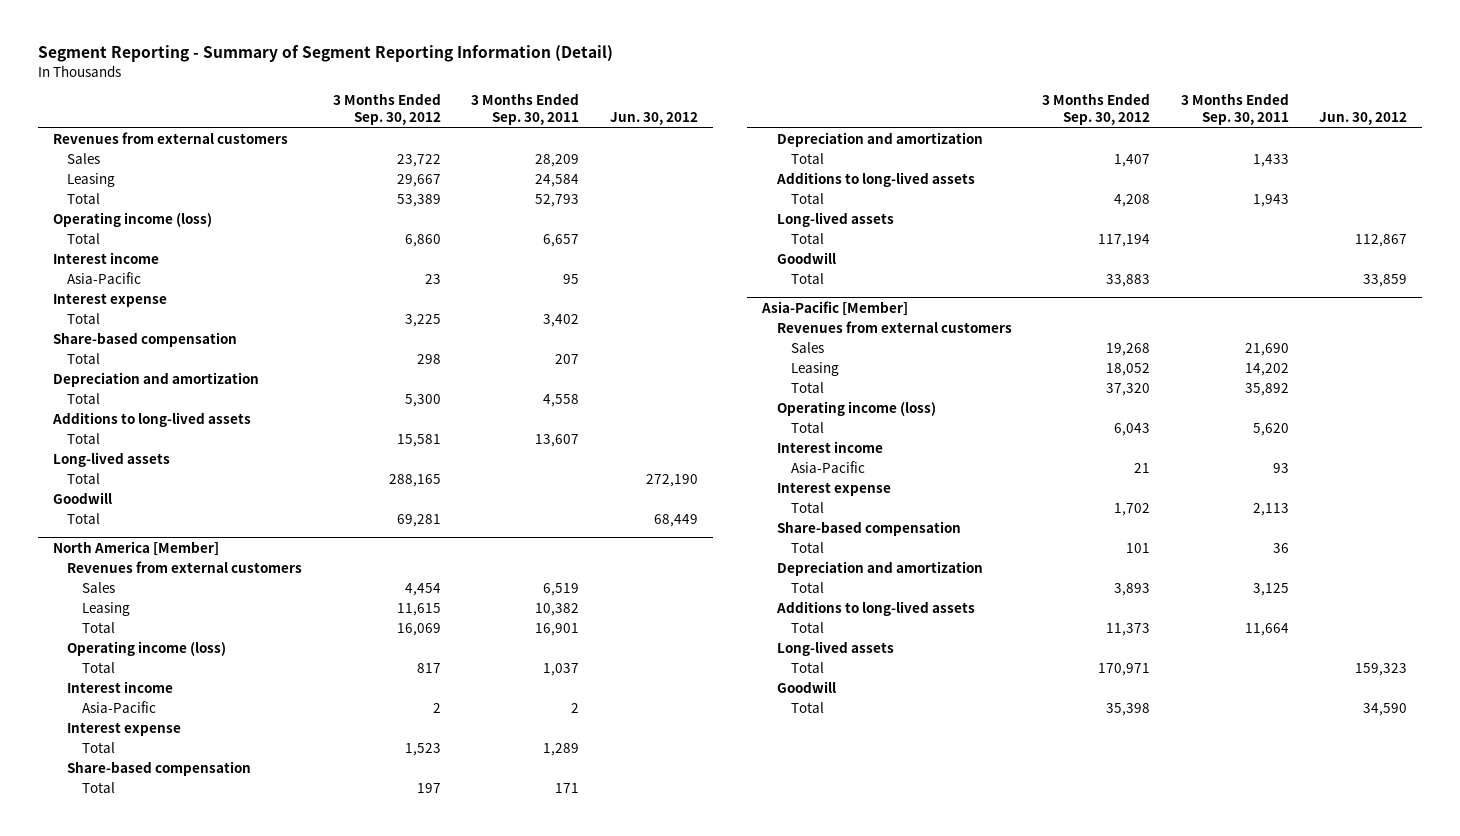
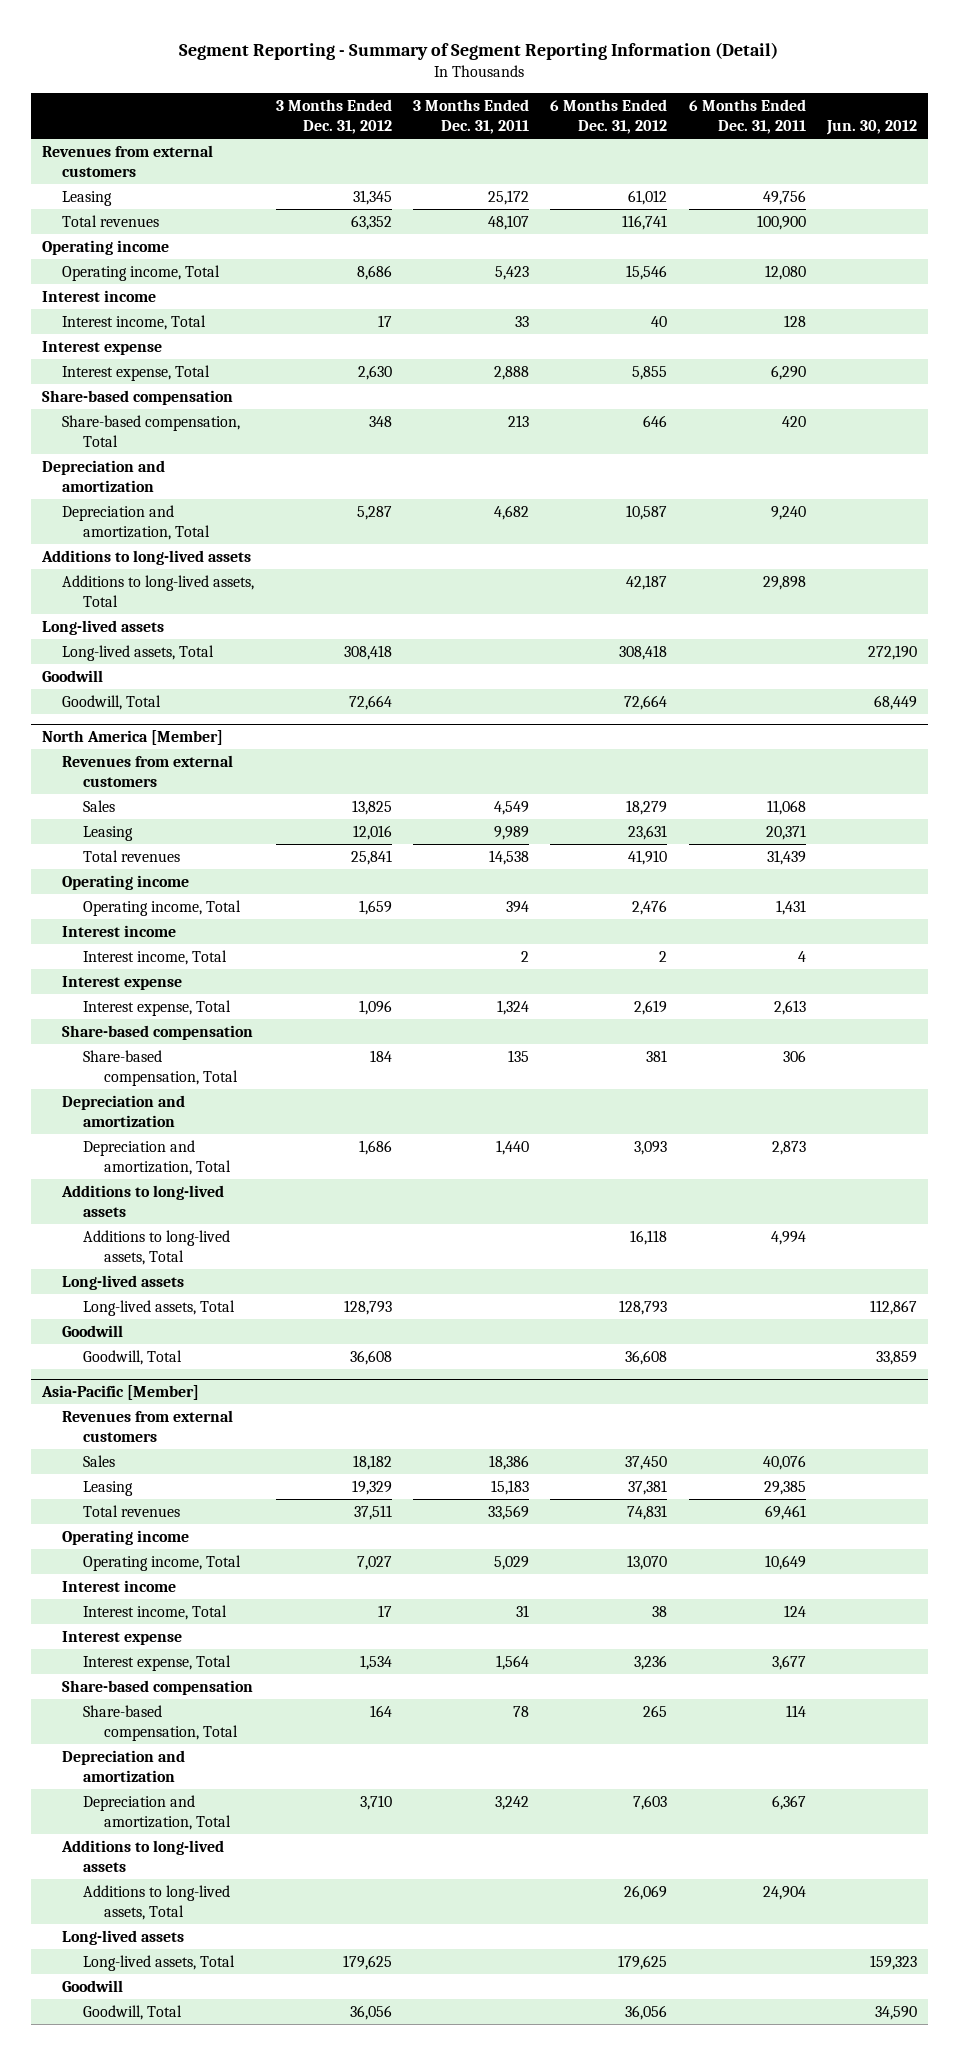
- | 3 Months Ended Sep. 30, 2012 | 3 Months Ended Sep. 30, 2011 | Jun. 30, 2012
+ | 3 Months Ended Dec. 31, 2012 | 3 Months Ended Dec. 31, 2011 | 6 Months Ended Dec. 31, 2012 | 6 Months Ended Dec. 31, 2011 | Jun. 30, 2012
- Sales | 23,722 | 28,209 |
- Total | 53,389 | 52,793 |
- Operating income (loss)
- Total | 6,860 | 6,657 |
+ Total revenues | 63,352 | 48,107 | 116,741 | 100,900 |
+ Operating income
+ Operating income, Total | 8,686 | 5,423 | 15,546 | 12,080 |
- Asia-Pacific | 23 | 95 |
+ Interest income, Total | 17 | 33 | 40 | 128 |
- Total | 3,225 | 3,402 |
+ Interest expense, Total | 2,630 | 2,888 | 5,855 | 6,290 |
- Total | 298 | 207 |
+ Share-based compensation, Total | 348 | 213 | 646 | 420 |
- Total | 5,300 | 4,558 |
+ Depreciation and amortization, Total | 5,287 | 4,682 | 10,587 | 9,240 |
- Total | 15,581 | 13,607 |
+ Additions to long-lived assets, Total | | | 42,187 | 29,898 |
- Total | 288,165 | | 272,190
+ Long-lived assets, Total | 308,418 | | 308,418 | | 272,190
- Total | 69,281 | | 68,449
+ Goodwill, Total | 72,664 | | 72,664 | | 68,449
@ North America [Member]
- Total | 16,069 | 16,901 |
- Operating income (loss)
- Total | 817 | 1,037 |
+ Total revenues | 25,841 | 14,538 | 41,910 | 31,439 |
+ Operating income
+ Operating income, Total | 1,659 | 394 | 2,476 | 1,431 |
- Asia-Pacific | 2 | 2 |
+ Interest income, Total | | 2 | 2 | 4 |
- Total | 1,523 | 1,289 |
+ Interest expense, Total | 1,096 | 1,324 | 2,619 | 2,613 |
- Total | 197 | 171 |
+ Share-based compensation, Total | 184 | 135 | 381 | 306 |
- Total | 1,407 | 1,433 |
+ Depreciation and amortization, Total | 1,686 | 1,440 | 3,093 | 2,873 |
- Total | 4,208 | 1,943 |
+ Additions to long-lived assets, Total | | | 16,118 | 4,994 |
- Total | 117,194 | | 112,867
+ Long-lived assets, Total | 128,793 | | 128,793 | | 112,867
- Total | 33,883 | | 33,859
+ Goodwill, Total | 36,608 | | 36,608 | | 33,859
@ Asia-Pacific [Member]
- Total | 37,320 | 35,892 |
- Operating income (loss)
- Total | 6,043 | 5,620 |
+ Total revenues | 37,511 | 33,569 | 74,831 | 69,461 |
+ Operating income
+ Operating income, Total | 7,027 | 5,029 | 13,070 | 10,649 |
- Asia-Pacific | 21 | 93 |
+ Interest income, Total | 17 | 31 | 38 | 124 |
- Total | 1,702 | 2,113 |
+ Interest expense, Total | 1,534 | 1,564 | 3,236 | 3,677 |
- Total | 101 | 36 |
+ Share-based compensation, Total | 164 | 78 | 265 | 114 |
- Total | 3,893 | 3,125 |
+ Depreciation and amortization, Total | 3,710 | 3,242 | 7,603 | 6,367 |
- Total | 11,373 | 11,664 |
+ Additions to long-lived assets, Total | | | 26,069 | 24,904 |
- Total | 170,971 | | 159,323
+ Long-lived assets, Total | 179,625 | | 179,625 | | 159,323
- Total | 35,398 | | 34,590
+ Goodwill, Total | 36,056 | | 36,056 | | 34,590

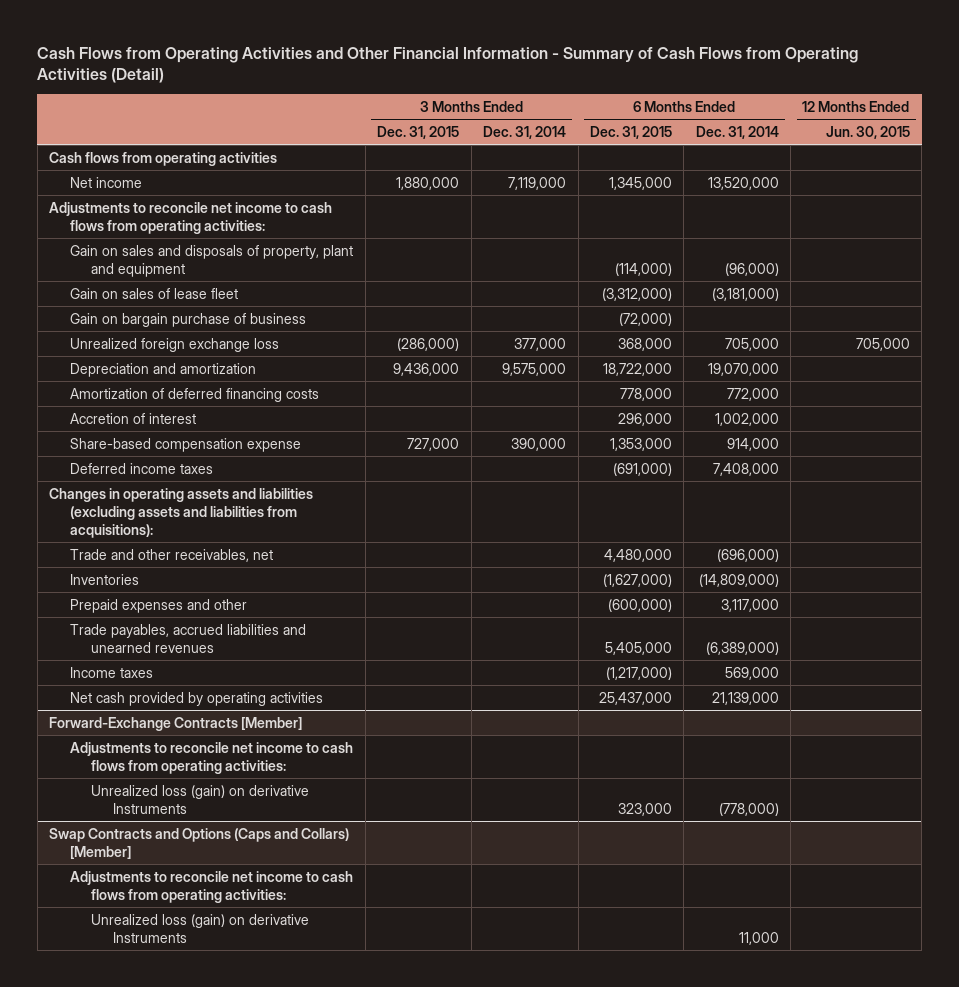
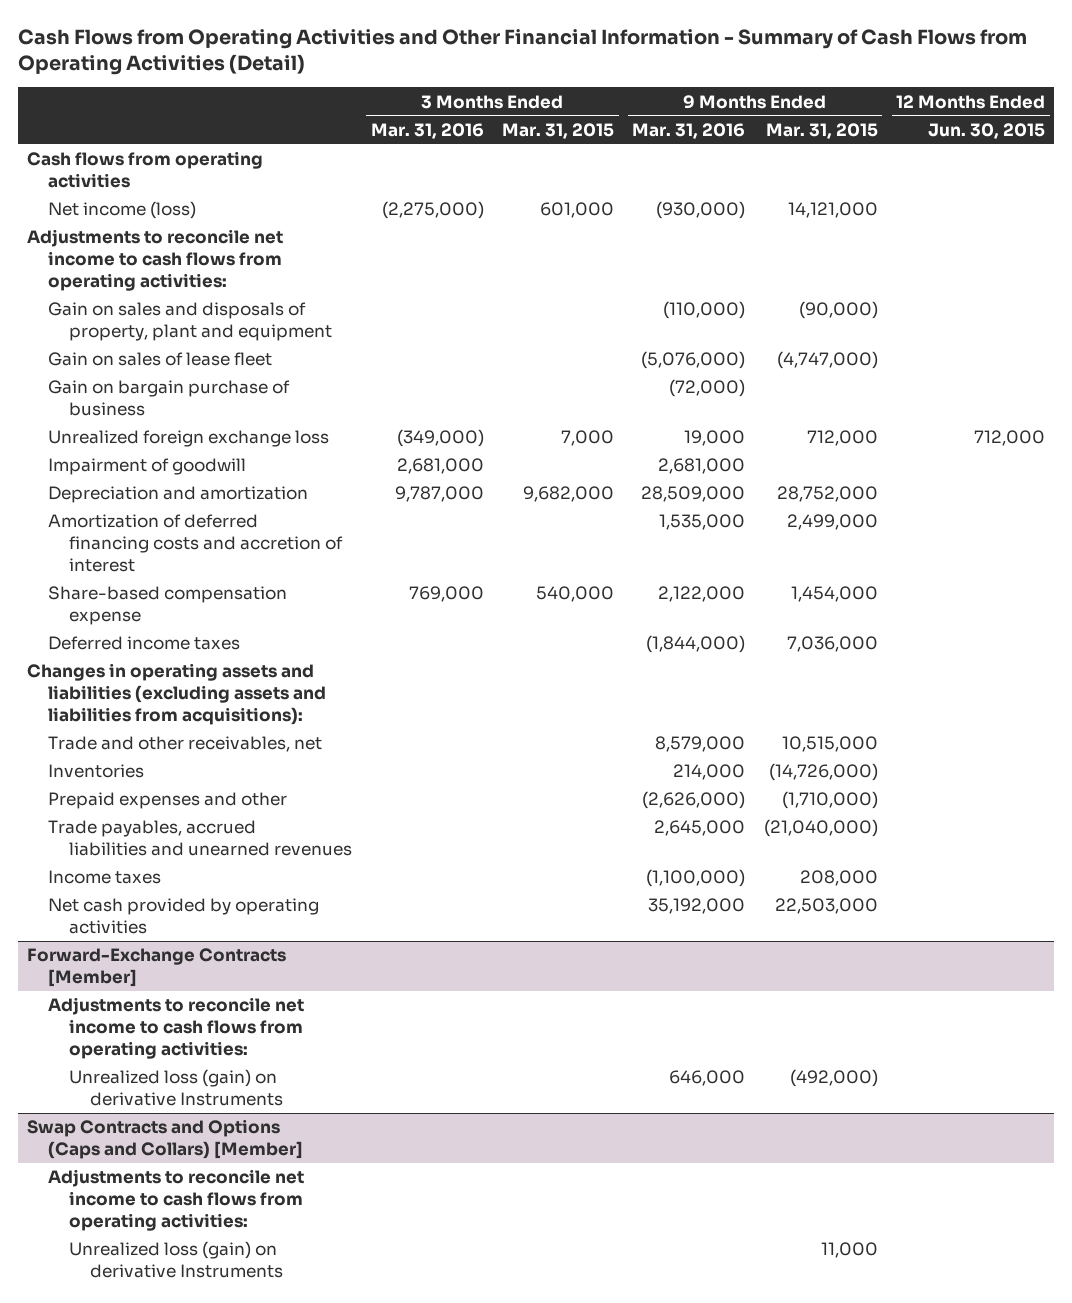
- | 3 Months Ended Dec. 31, 2015 | 3 Months Ended Dec. 31, 2014 | 6 Months Ended Dec. 31, 2015 | 6 Months Ended Dec. 31, 2014 | 12 Months Ended Jun. 30, 2015
+ | 3 Months Ended Mar. 31, 2016 | 3 Months Ended Mar. 31, 2015 | 9 Months Ended Mar. 31, 2016 | 9 Months Ended Mar. 31, 2015 | 12 Months Ended Jun. 30, 2015
- Net income | 1,880,000 | 7,119,000 | 1,345,000 | 13,520,000 |
+ Net income (loss) | (2,275,000) | 601,000 | (930,000) | 14,121,000 |
- Unrealized foreign exchange loss | (286,000) | 377,000 | 368,000 | 705,000 | 705,000
+ Unrealized foreign exchange loss | (349,000) | 7,000 | 19,000 | 712,000 | 712,000
+ Impairment of goodwill | 2,681,000 | | 2,681,000 | |
- Amortization of deferred financing costs | | | 778,000 | 772,000 |
- Accretion of interest | | | 296,000 | 1,002,000 |
+ Amortization of deferred financing costs and accretion of interest | | | 1,535,000 | 2,499,000 |

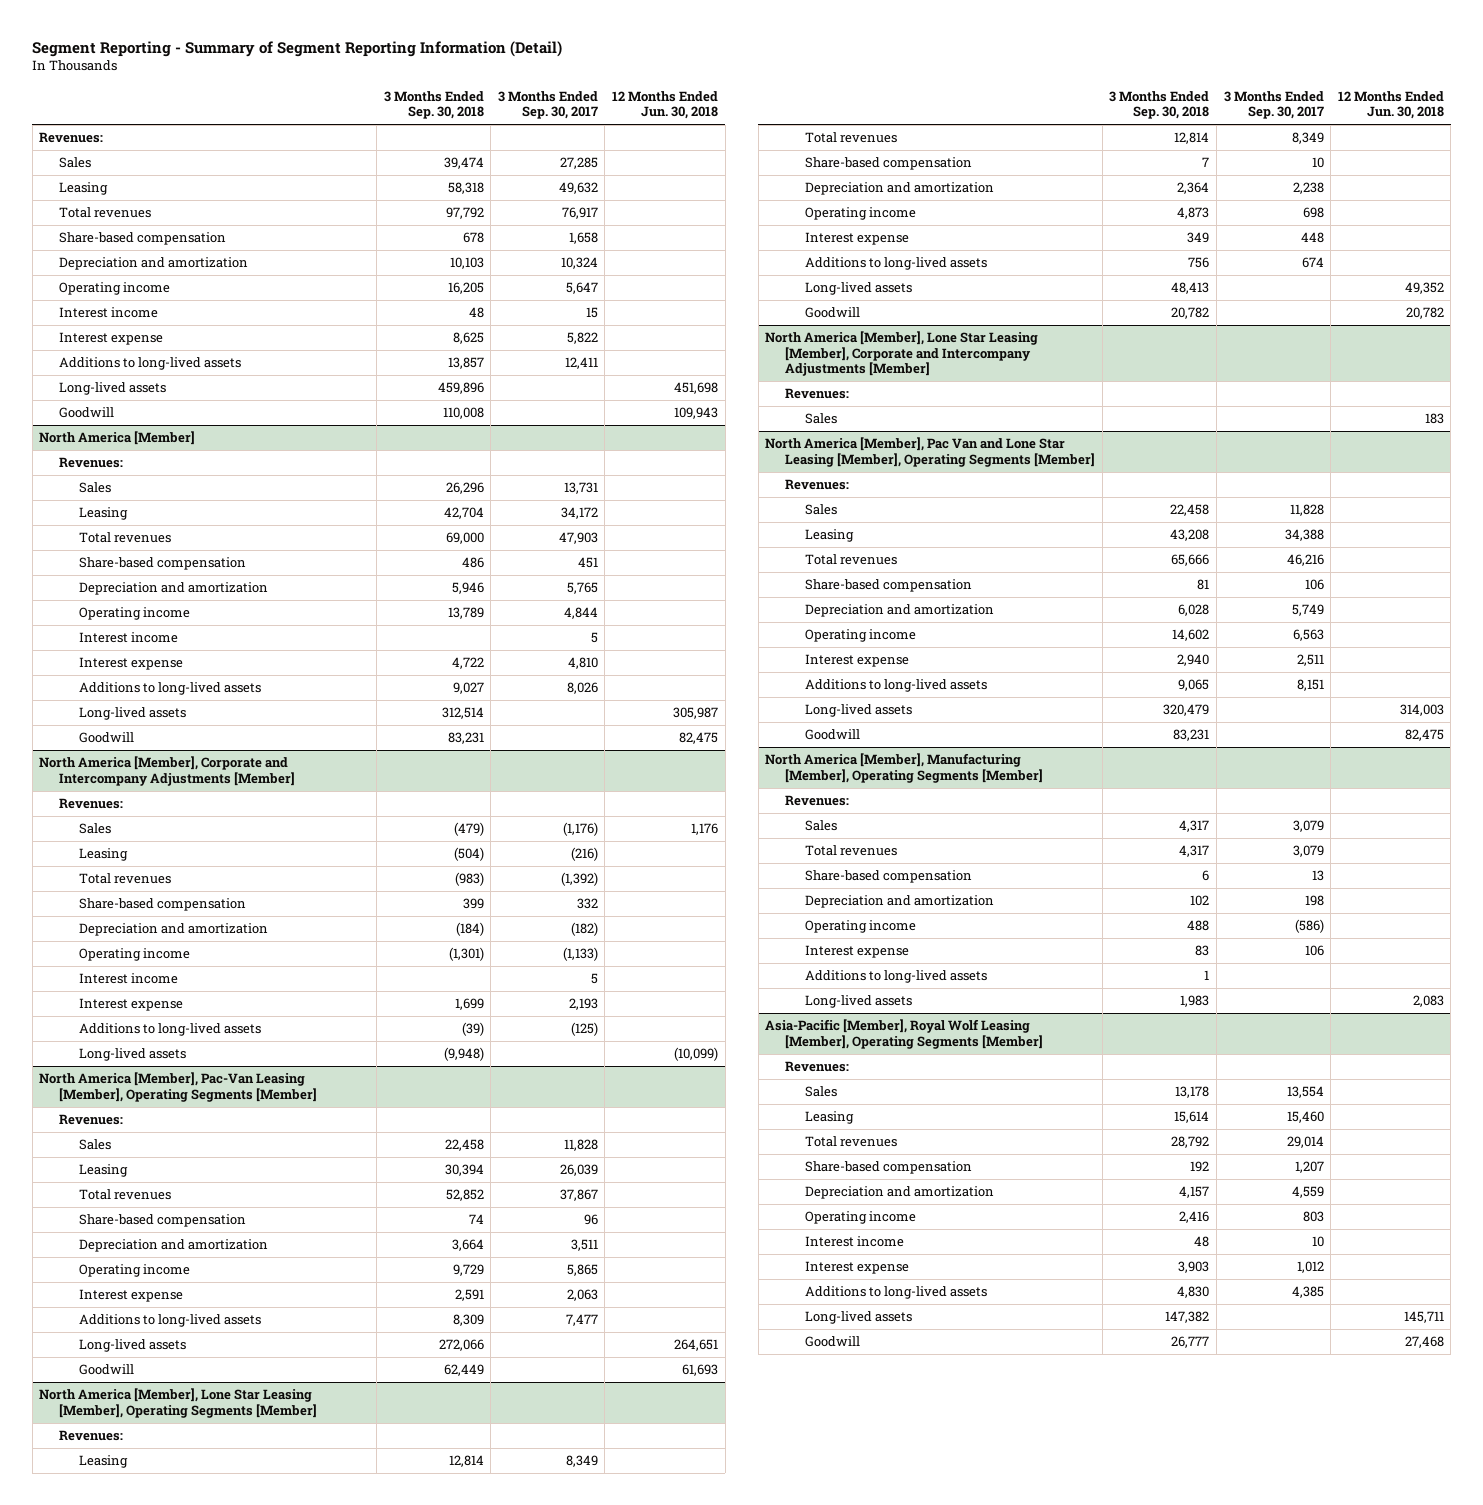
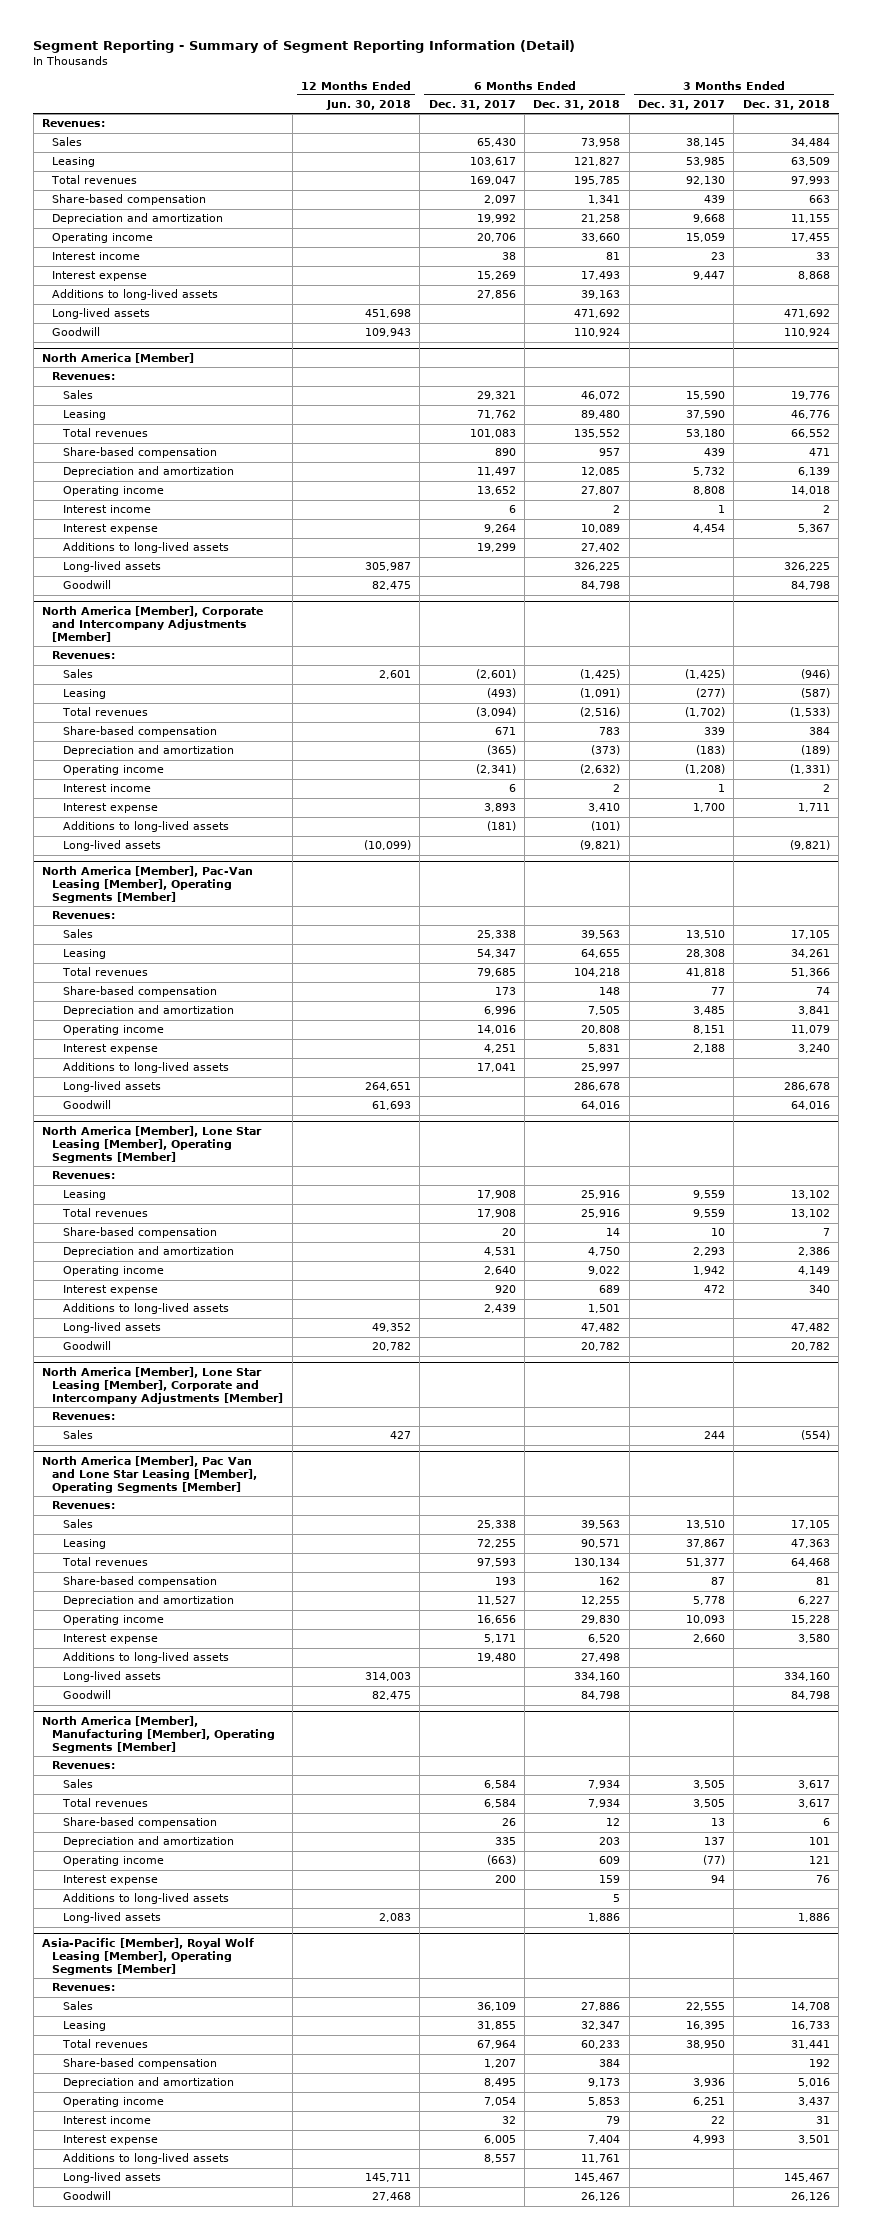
- | 3 Months Ended Sep. 30, 2018 | 3 Months Ended Sep. 30, 2017 | 12 Months Ended Jun. 30, 2018
+ | 12 Months Ended Jun. 30, 2018 | 6 Months Ended Dec. 31, 2017 | 6 Months Ended Dec. 31, 2018 | 3 Months Ended Dec. 31, 2017 | 3 Months Ended Dec. 31, 2018
@ North America [Member], Corporate and Intercompany Adjustments [Member]
- Sales | (479) | (1,176) | 1,176
+ Sales | 2,601 | (2,601) | (1,425) | (1,425) | (946)
@ North America [Member], Lone Star Leasing [Member], Corporate and Intercompany Adjustments [Member]
- Sales | | | 183
+ Sales | 427 | | | 244 | (554)

